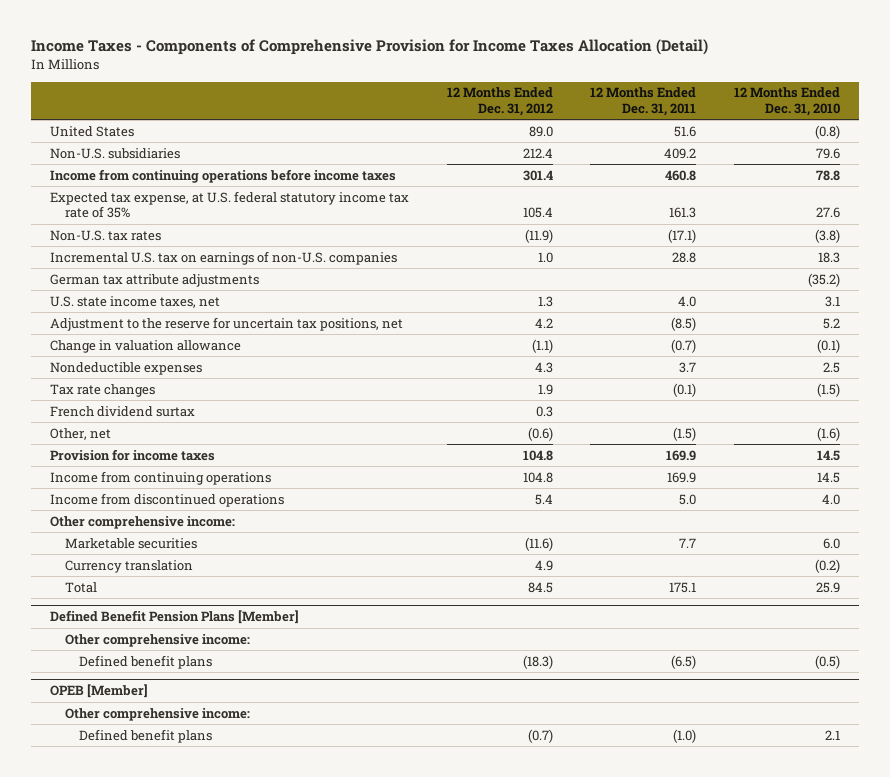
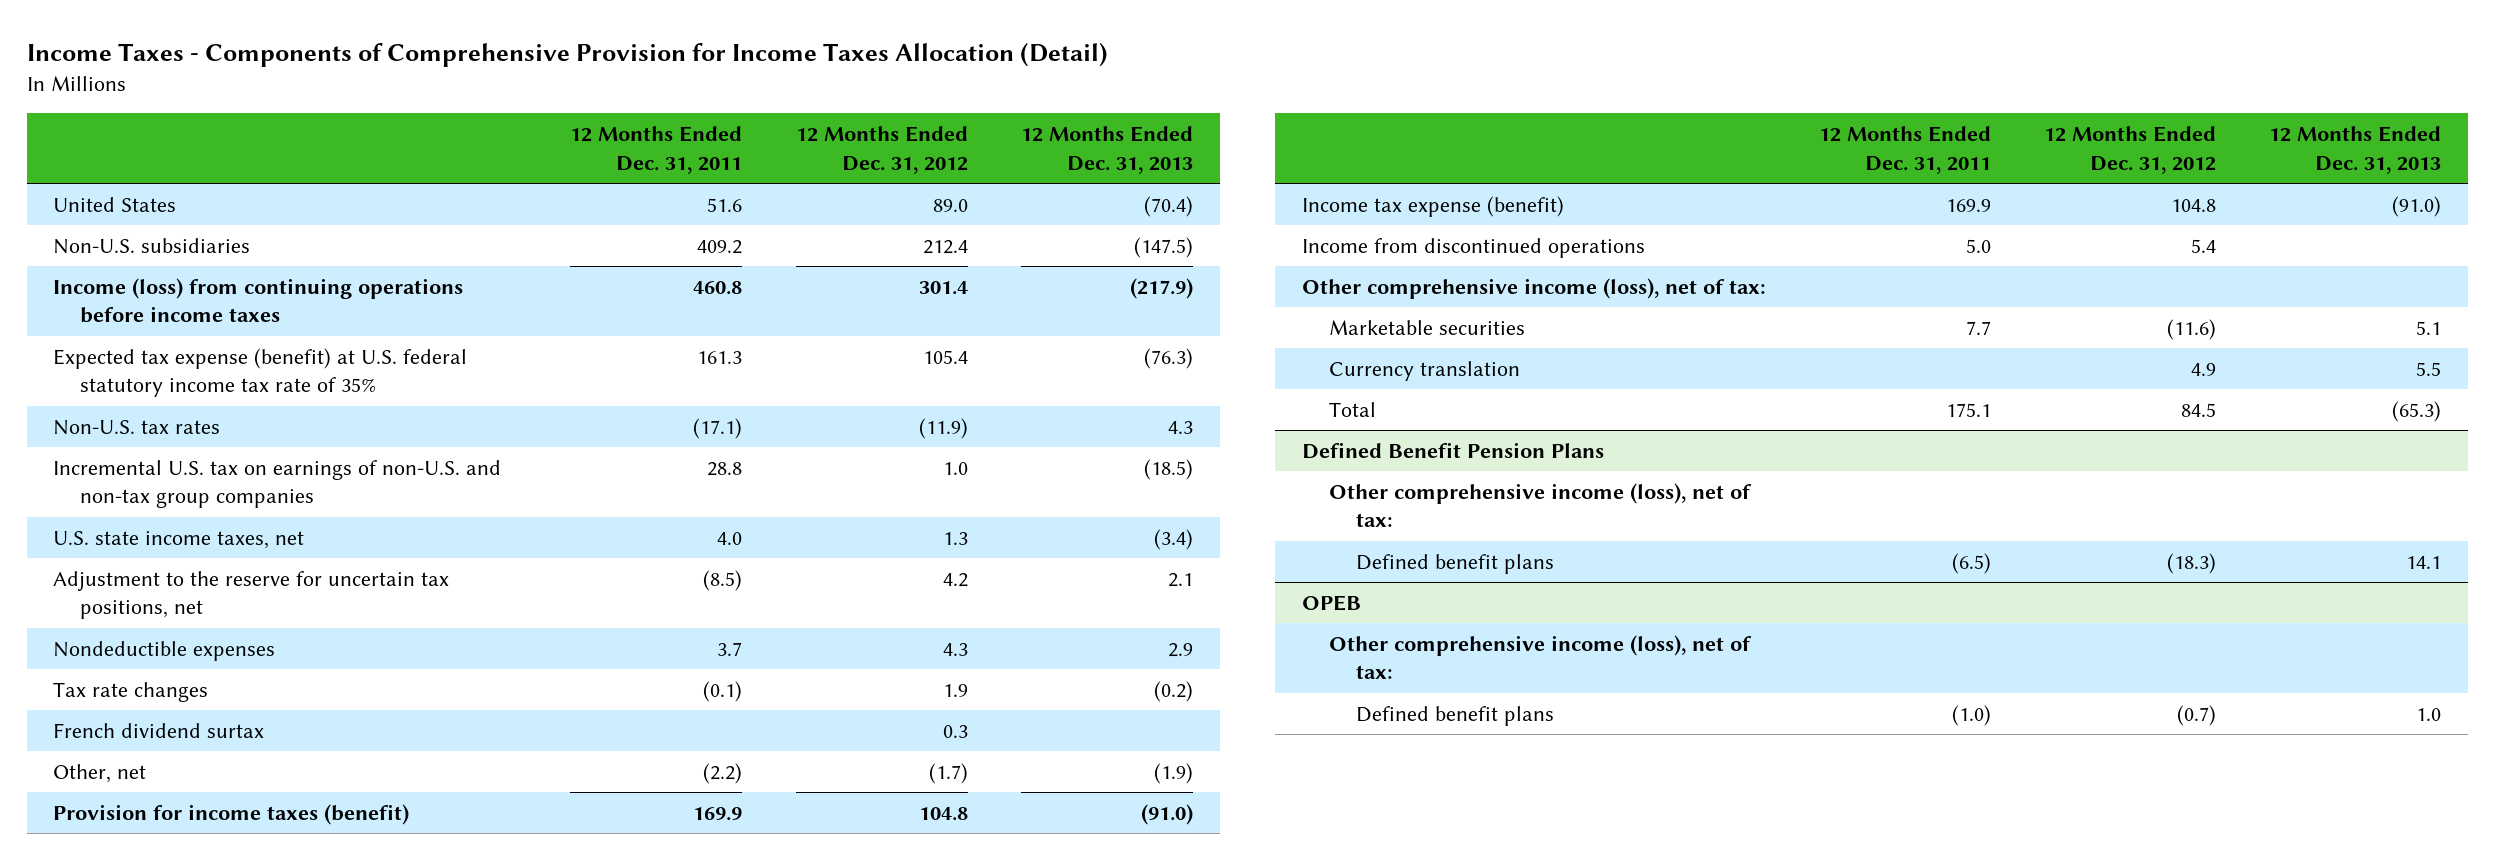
- | 12 Months Ended Dec. 31, 2012 | 12 Months Ended Dec. 31, 2011 | 12 Months Ended Dec. 31, 2010
+ | 12 Months Ended Dec. 31, 2011 | 12 Months Ended Dec. 31, 2012 | 12 Months Ended Dec. 31, 2013
- Income from continuing operations before income taxes | 301.4 | 460.8 | 78.8
- Expected tax expense, at U.S. federal statutory income tax rate of 35% | 105.4 | 161.3 | 27.6
+ Income (loss) from continuing operations before income taxes | 460.8 | 301.4 | (217.9)
+ Expected tax expense (benefit) at U.S. federal statutory income tax rate of 35% | 161.3 | 105.4 | (76.3)
- Incremental U.S. tax on earnings of non-U.S. companies | 1.0 | 28.8 | 18.3
- German tax attribute adjustments | | | (35.2)
+ Incremental U.S. tax on earnings of non-U.S. and non-tax group companies | 28.8 | 1.0 | (18.5)
- Change in valuation allowance | (1.1) | (0.7) | (0.1)
- Other, net | (0.6) | (1.5) | (1.6)
- Provision for income taxes | 104.8 | 169.9 | 14.5
- Income from continuing operations | 104.8 | 169.9 | 14.5
+ Other, net | (2.2) | (1.7) | (1.9)
+ Provision for income taxes (benefit) | 169.9 | 104.8 | (91.0)
+ Income tax expense (benefit) | 169.9 | 104.8 | (91.0)
- Other comprehensive income:
+ Other comprehensive income (loss), net of tax:
- Defined Benefit Pension Plans [Member]
- Other comprehensive income:
+ Defined Benefit Pension Plans
+ Other comprehensive income (loss), net of tax:
- OPEB [Member]
- Other comprehensive income:
+ OPEB
+ Other comprehensive income (loss), net of tax:

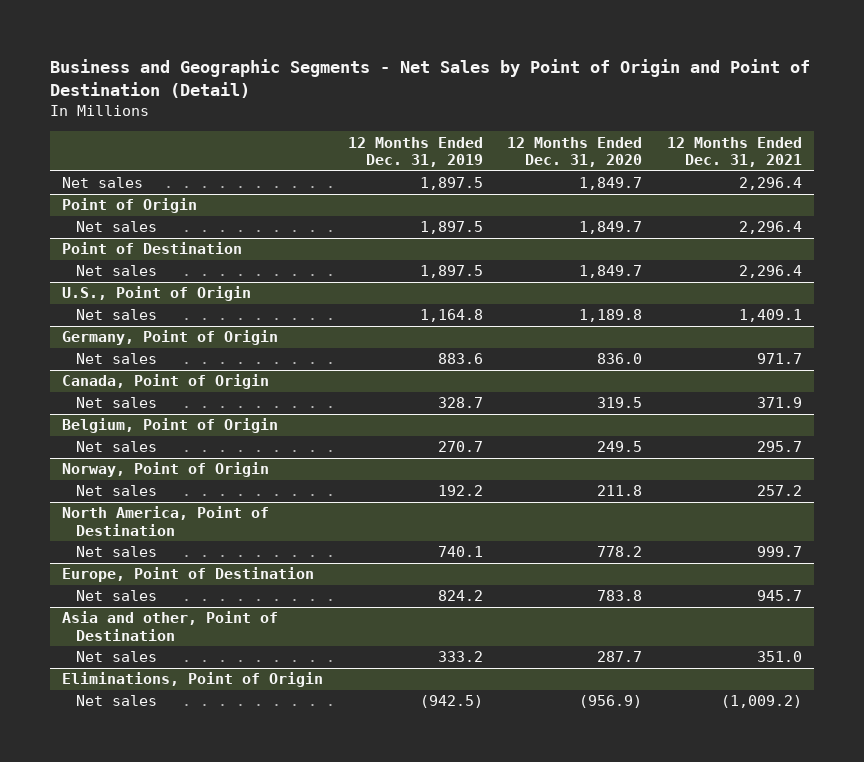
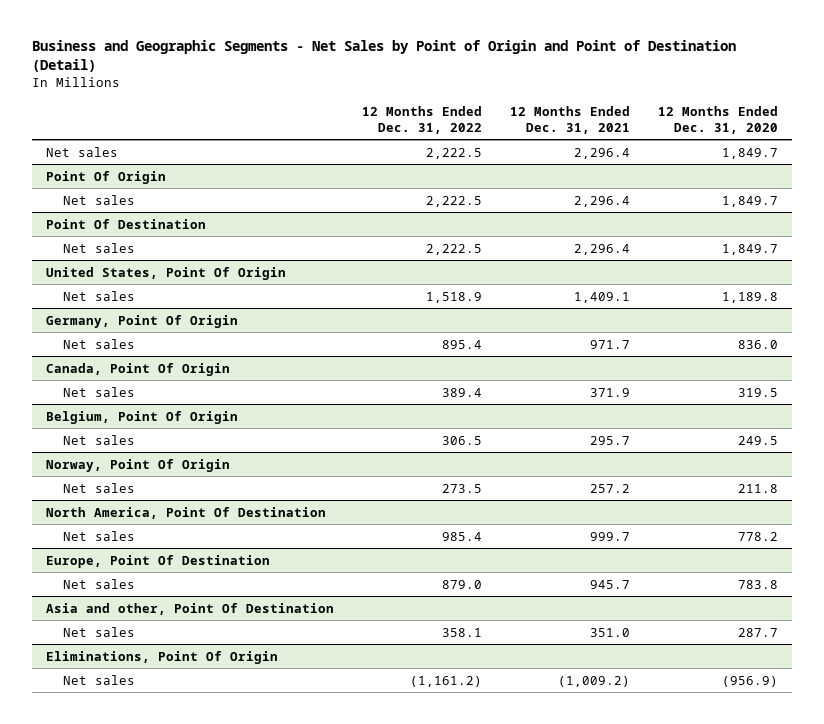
- | 12 Months Ended Dec. 31, 2019 | 12 Months Ended Dec. 31, 2020 | 12 Months Ended Dec. 31, 2021
+ | 12 Months Ended Dec. 31, 2022 | 12 Months Ended Dec. 31, 2021 | 12 Months Ended Dec. 31, 2020
- Point of Origin
+ Point Of Origin
- Point of Destination
+ Point Of Destination
- U.S., Point of Origin
+ United States, Point Of Origin
- Germany, Point of Origin
+ Germany, Point Of Origin
- Canada, Point of Origin
+ Canada, Point Of Origin
- Belgium, Point of Origin
+ Belgium, Point Of Origin
- Norway, Point of Origin
+ Norway, Point Of Origin
- North America, Point of Destination
+ North America, Point Of Destination
- Europe, Point of Destination
+ Europe, Point Of Destination
- Asia and other, Point of Destination
+ Asia and other, Point Of Destination
- Eliminations, Point of Origin
+ Eliminations, Point Of Origin

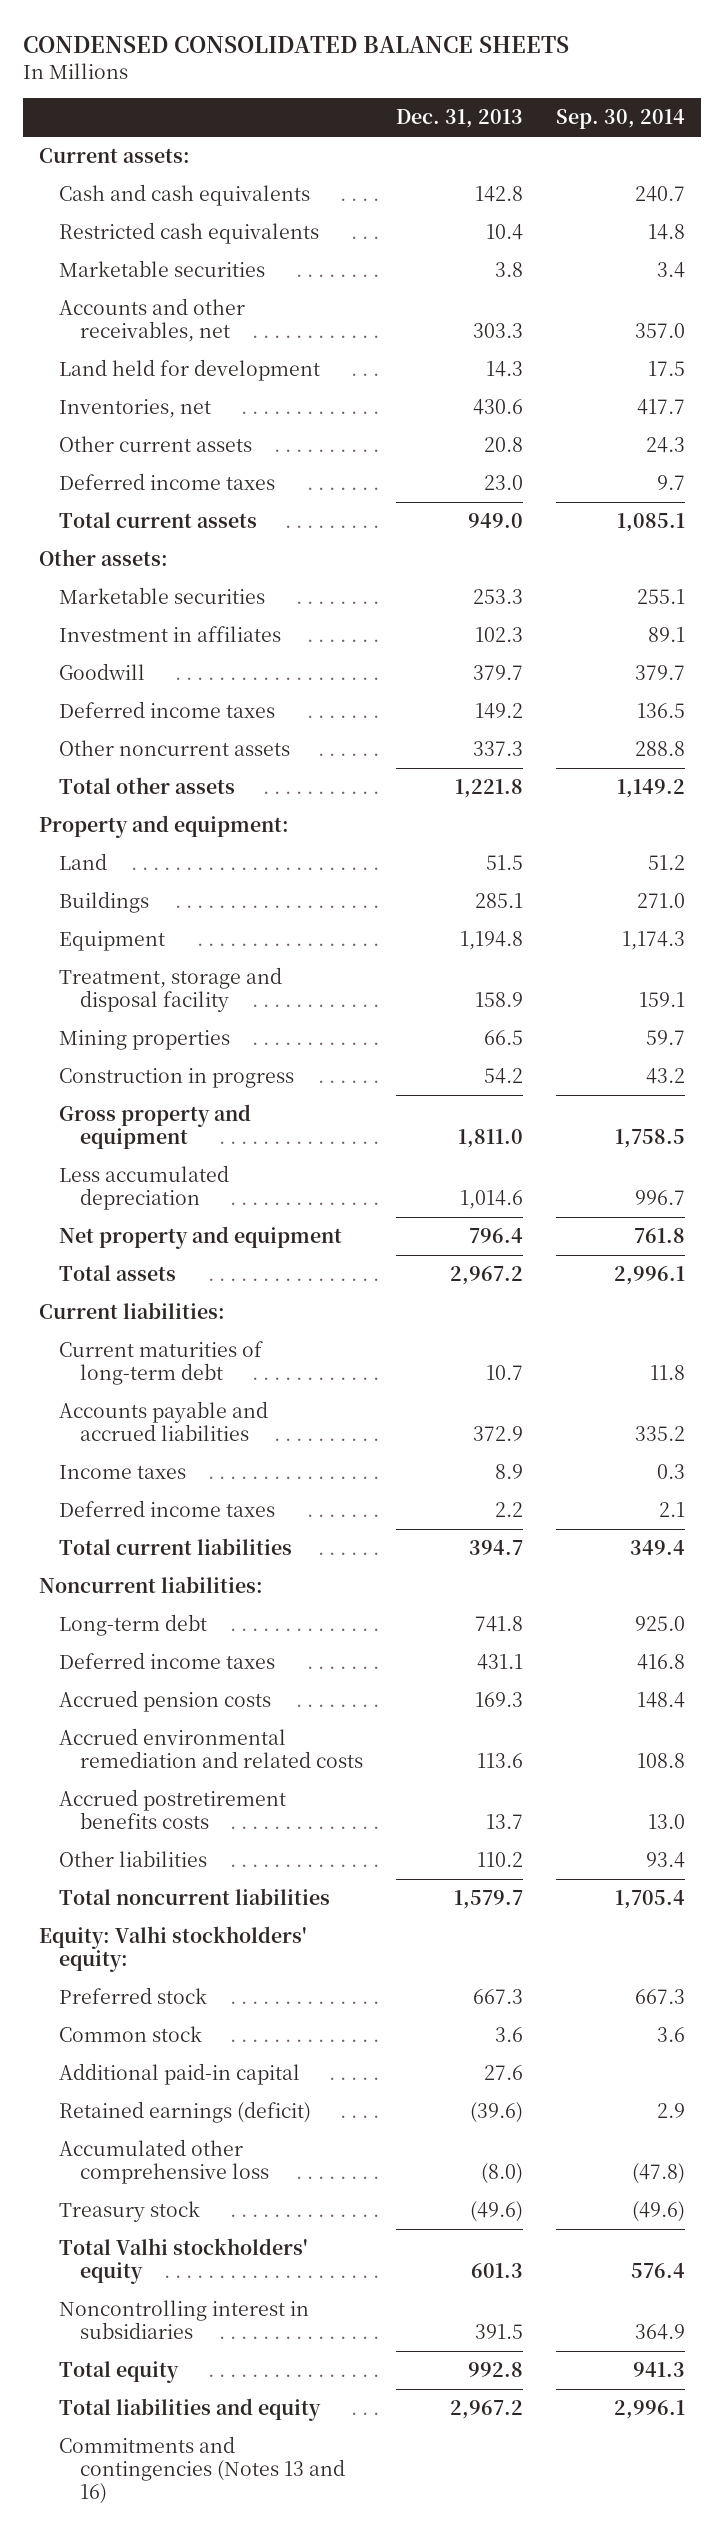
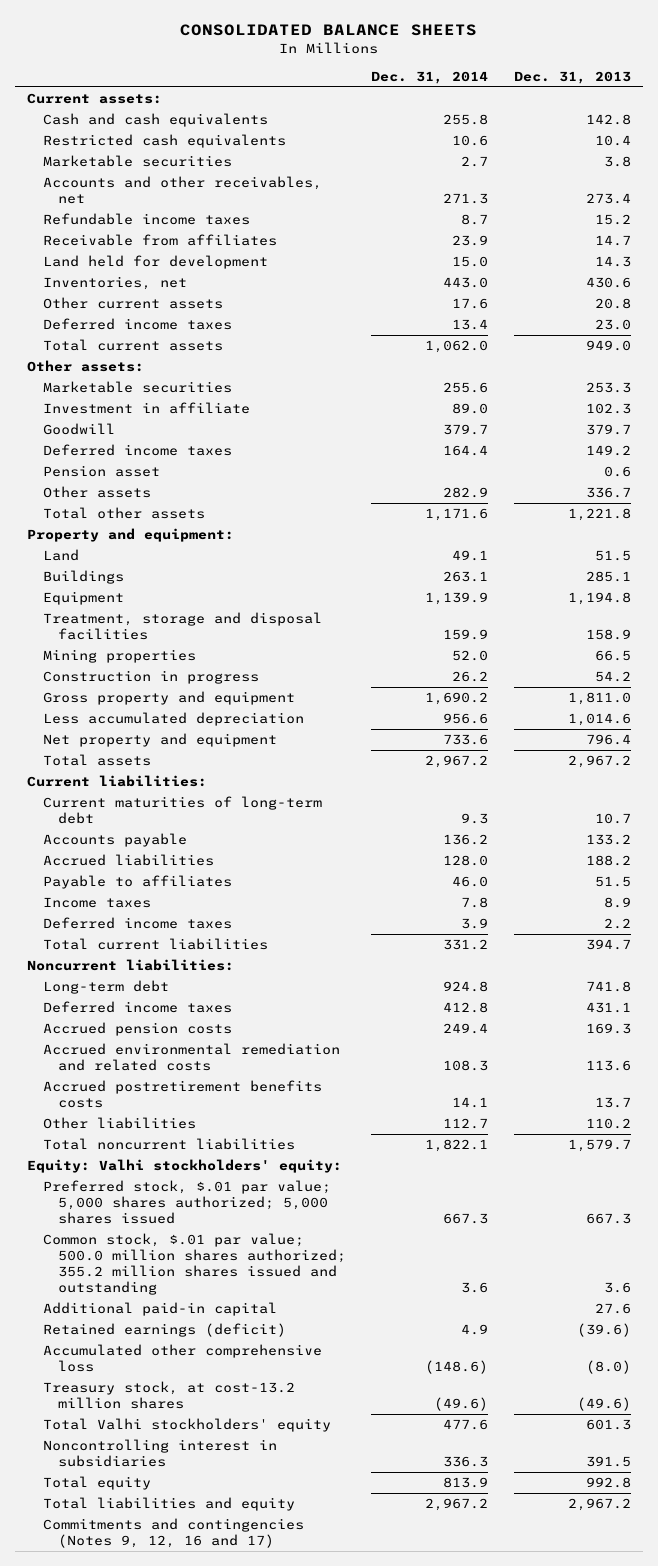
- CONDENSED CONSOLIDATED BALANCE SHEETS
+ CONSOLIDATED BALANCE SHEETS
- | Dec. 31, 2013 | Sep. 30, 2014
+ | Dec. 31, 2014 | Dec. 31, 2013
- Accounts and other receivables, net | 303.3 | 357.0
+ Accounts and other receivables, net | 271.3 | 273.4
+ Refundable income taxes | 8.7 | 15.2
+ Receivable from affiliates | 23.9 | 14.7
- Investment in affiliates | 102.3 | 89.1
+ Investment in affiliate | 89.0 | 102.3
- Other noncurrent assets | 337.3 | 288.8
+ Pension asset | | 0.6
+ Other assets | 282.9 | 336.7
- Treatment, storage and disposal facility | 158.9 | 159.1
+ Treatment, storage and disposal facilities | 159.9 | 158.9
- Accounts payable and accrued liabilities | 372.9 | 335.2
+ Accounts payable | 136.2 | 133.2
+ Accrued liabilities | 128.0 | 188.2
+ Payable to affiliates | 46.0 | 51.5
- Preferred stock | 667.3 | 667.3
- Common stock | 3.6 | 3.6
+ Preferred stock, $.01 par value; 5,000 shares authorized; 5,000 shares issued | 667.3 | 667.3
+ Common stock, $.01 par value; 500.0 million shares authorized; 355.2 million shares issued and outstanding | 3.6 | 3.6
- Treasury stock | (49.6) | (49.6)
+ Treasury stock, at cost-13.2 million shares | (49.6) | (49.6)
- Commitments and contingencies (Notes 13 and 16)
+ Commitments and contingencies (Notes 9, 12, 16 and 17)

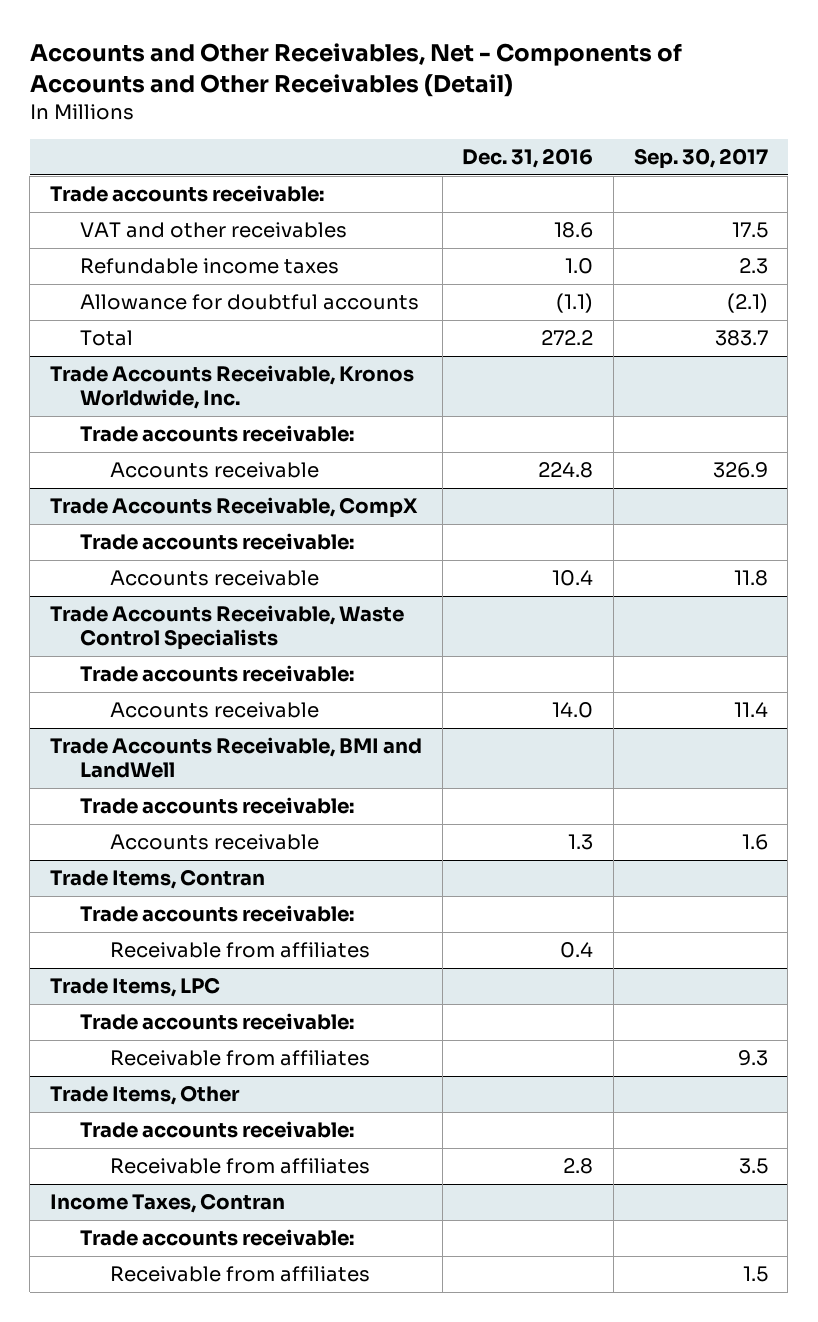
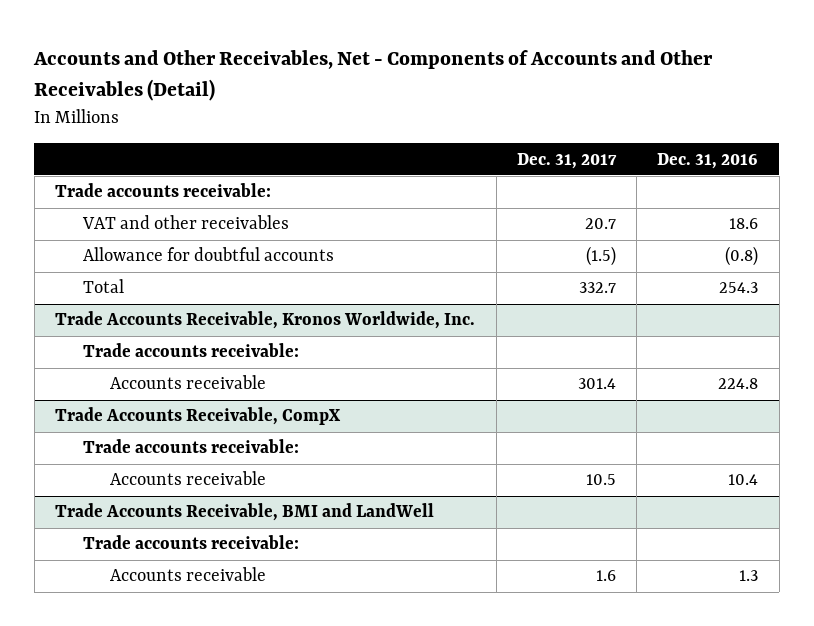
- | Dec. 31, 2016 | Sep. 30, 2017
+ | Dec. 31, 2017 | Dec. 31, 2016
- Refundable income taxes | 1.0 | 2.3
- Allowance for doubtful accounts | (1.1) | (2.1)
- Total | 272.2 | 383.7
+ Allowance for doubtful accounts | (1.5) | (0.8)
+ Total | 332.7 | 254.3
- Trade Accounts Receivable, Waste Control Specialists
- Trade accounts receivable:
- Accounts receivable | 14.0 | 11.4
- Trade Items, Contran
- Trade accounts receivable:
- Receivable from affiliates | 0.4 |
- Trade Items, LPC
- Trade accounts receivable:
- Receivable from affiliates | | 9.3
- Trade Items, Other
- Trade accounts receivable:
- Receivable from affiliates | 2.8 | 3.5
- Income Taxes, Contran
- Trade accounts receivable:
- Receivable from affiliates | | 1.5

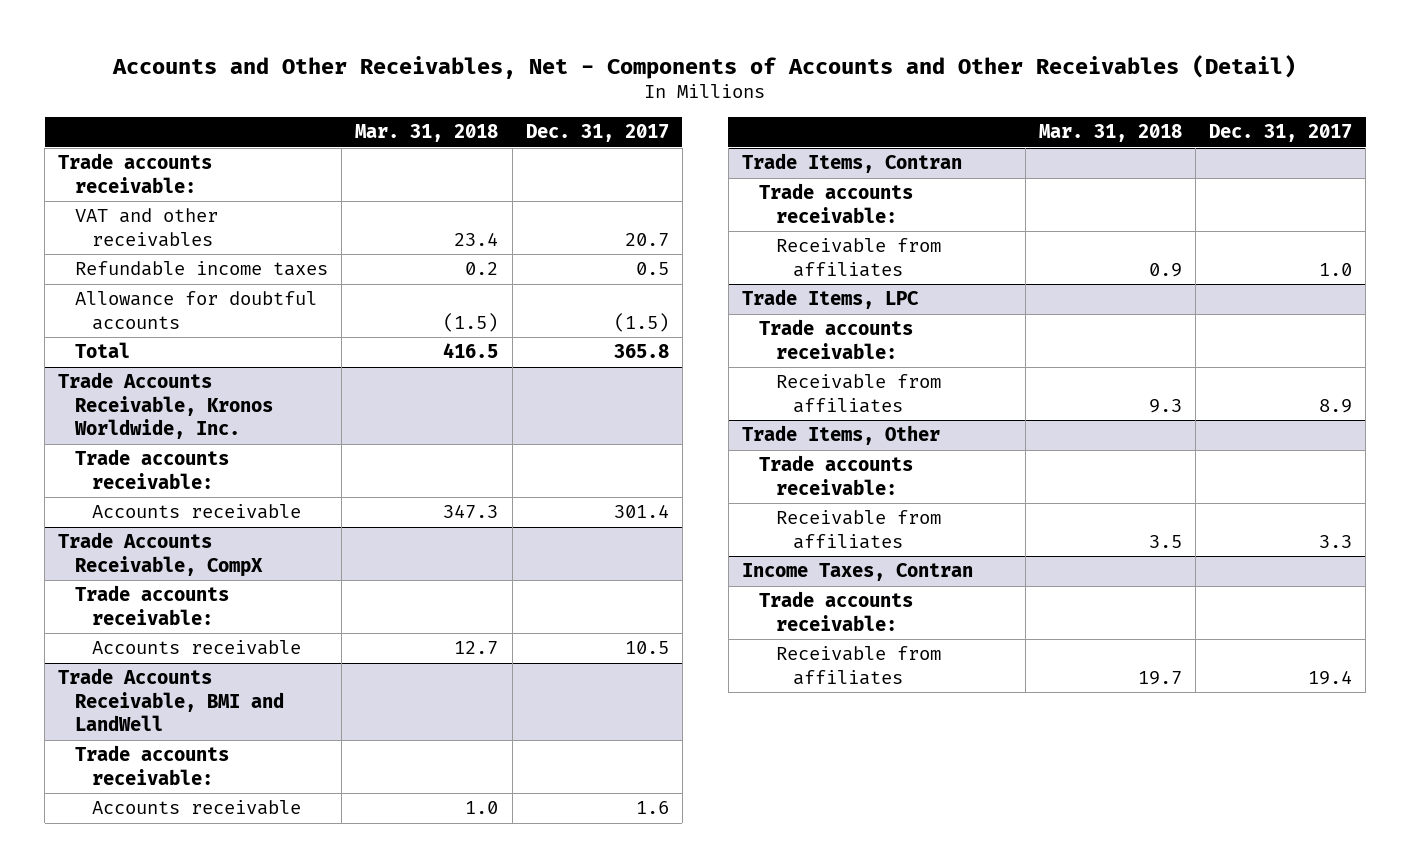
- | Dec. 31, 2017 | Dec. 31, 2016
+ | Mar. 31, 2018 | Dec. 31, 2017
+ Refundable income taxes | 0.2 | 0.5
- Total | 332.7 | 254.3
+ Total | 416.5 | 365.8
+ Trade Items, Contran
+ Trade accounts receivable:
+ Receivable from affiliates | 0.9 | 1.0
+ Trade Items, LPC
+ Trade accounts receivable:
+ Receivable from affiliates | 9.3 | 8.9
+ Trade Items, Other
+ Trade accounts receivable:
+ Receivable from affiliates | 3.5 | 3.3
+ Income Taxes, Contran
+ Trade accounts receivable:
+ Receivable from affiliates | 19.7 | 19.4

